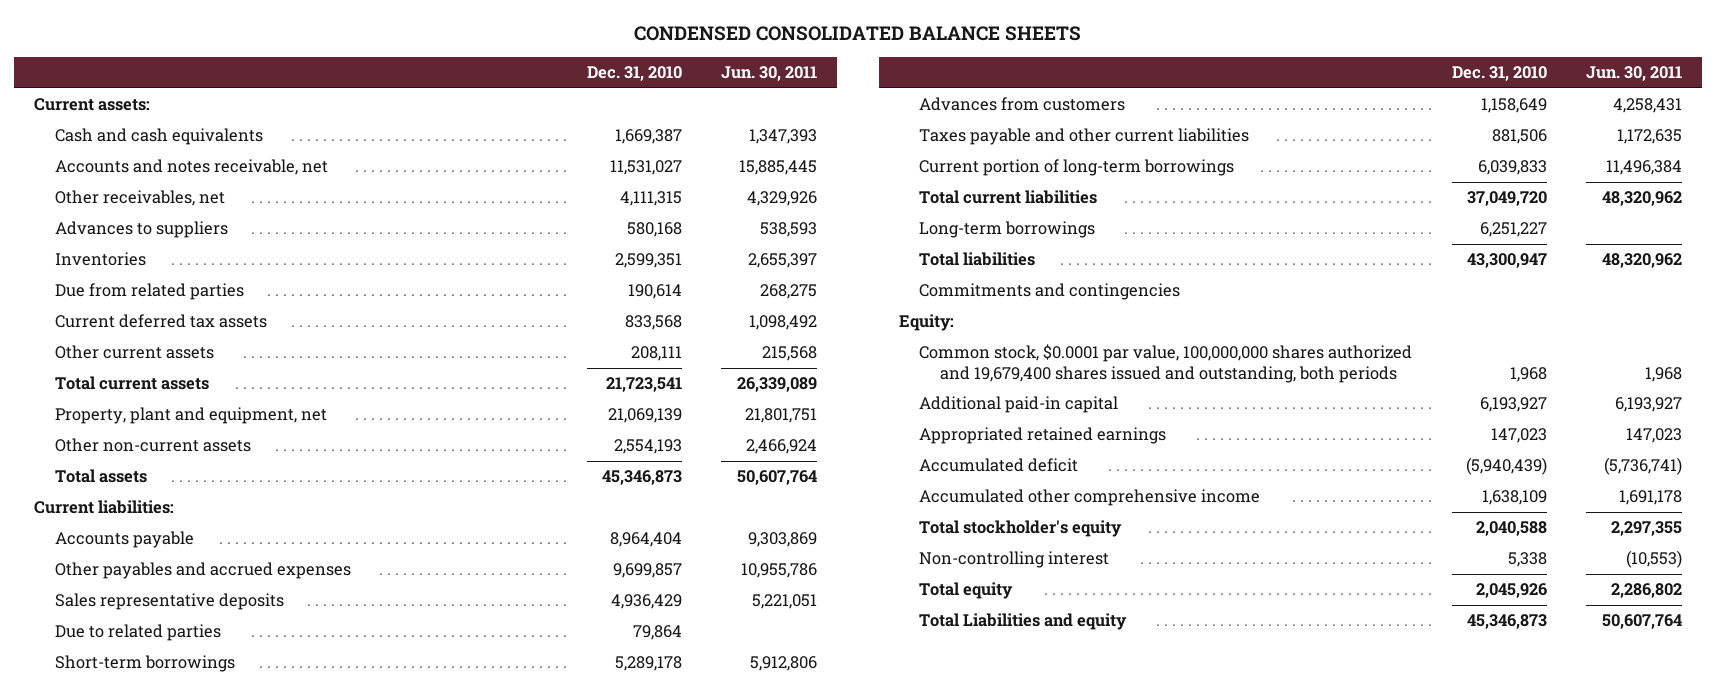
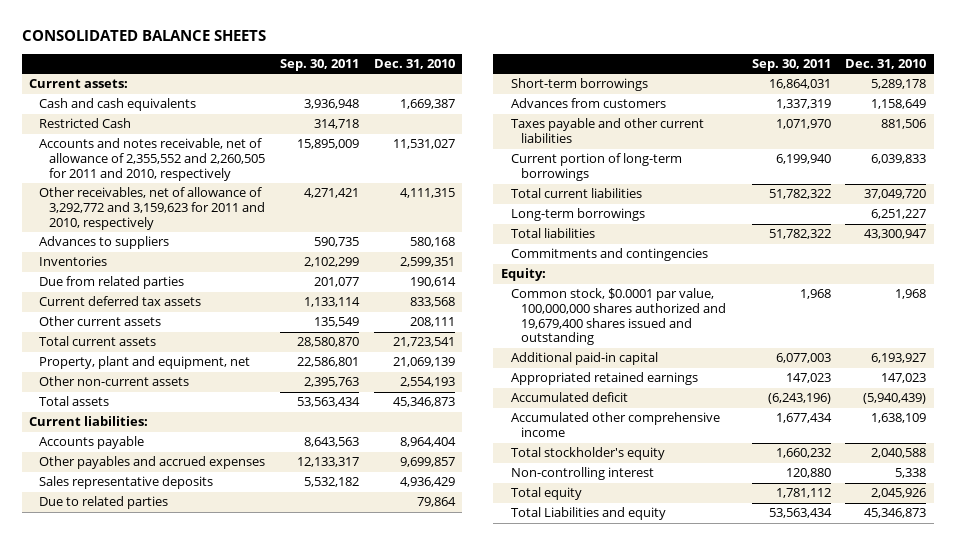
- CONDENSED CONSOLIDATED BALANCE SHEETS
+ CONSOLIDATED BALANCE SHEETS
- | Dec. 31, 2010 | Jun. 30, 2011
+ | Sep. 30, 2011 | Dec. 31, 2010
- Accounts and notes receivable, net | 11,531,027 | 15,885,445
- Other receivables, net | 4,111,315 | 4,329,926
+ Restricted Cash | 314,718 |
+ Accounts and notes receivable, net of allowance of 2,355,552 and 2,260,505 for 2011 and 2010, respectively | 15,895,009 | 11,531,027
+ Other receivables, net of allowance of 3,292,772 and 3,159,623 for 2011 and 2010, respectively | 4,271,421 | 4,111,315
- Common stock, $0.0001 par value, 100,000,000 shares authorized and 19,679,400 shares issued and outstanding, both periods | 1,968 | 1,968
+ Common stock, $0.0001 par value, 100,000,000 shares authorized and 19,679,400 shares issued and outstanding | 1,968 | 1,968

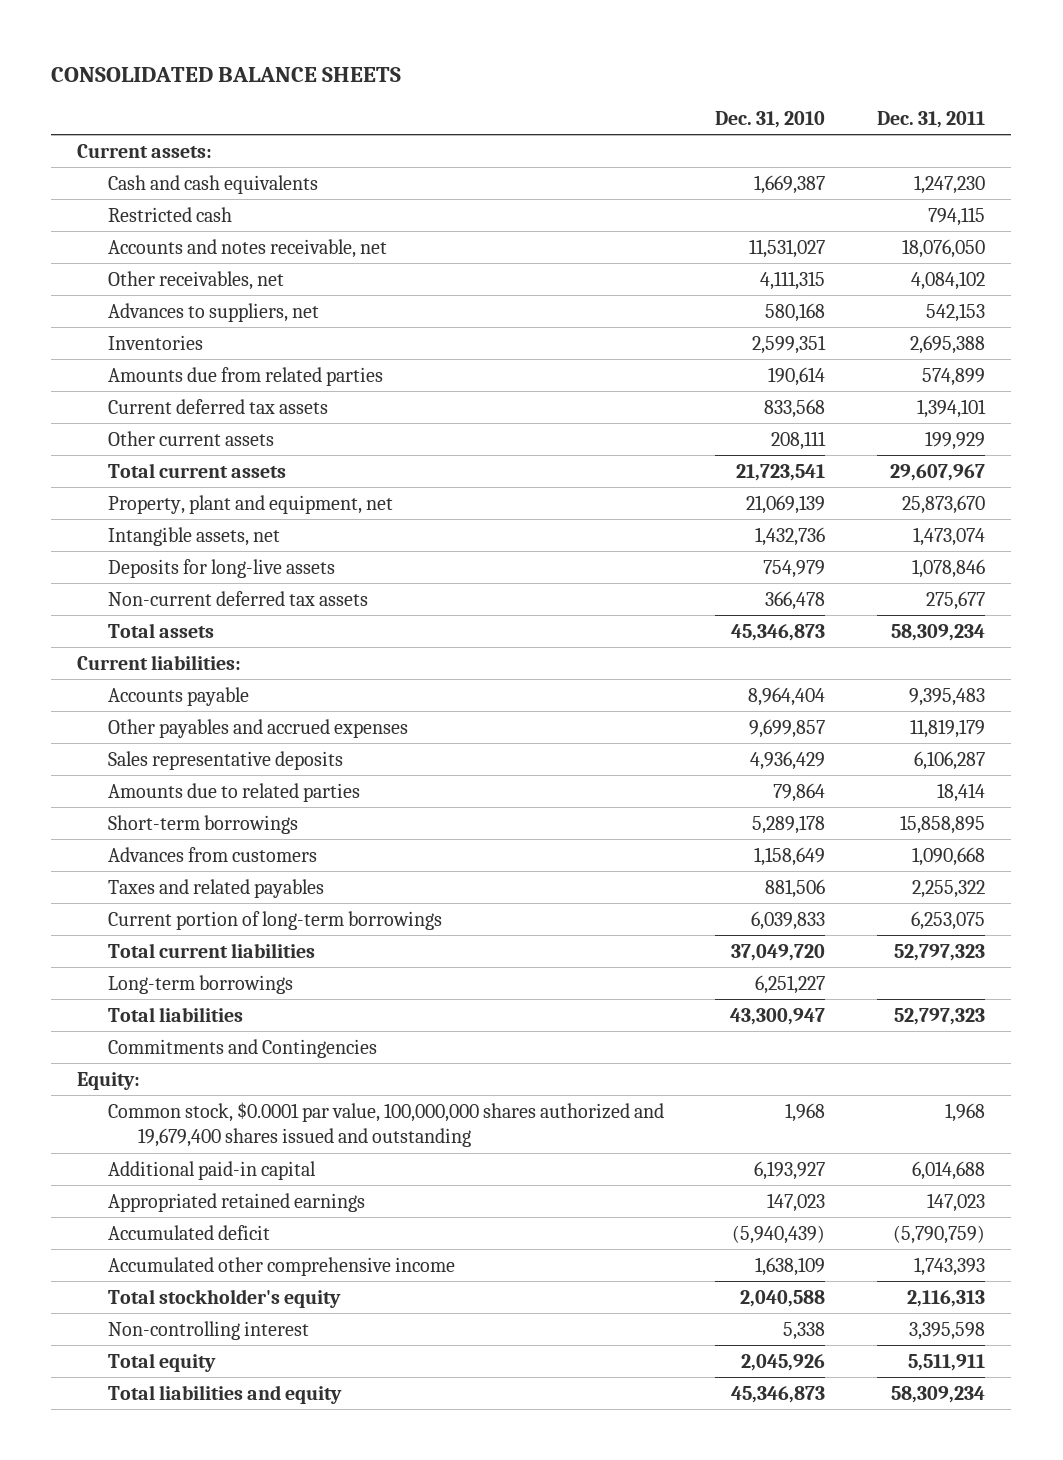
- | Sep. 30, 2011 | Dec. 31, 2010
+ | Dec. 31, 2010 | Dec. 31, 2011
- Restricted Cash | 314,718 |
- Accounts and notes receivable, net of allowance of 2,355,552 and 2,260,505 for 2011 and 2010, respectively | 15,895,009 | 11,531,027
- Other receivables, net of allowance of 3,292,772 and 3,159,623 for 2011 and 2010, respectively | 4,271,421 | 4,111,315
- Advances to suppliers | 590,735 | 580,168
+ Restricted cash | | 794,115
+ Accounts and notes receivable, net | 11,531,027 | 18,076,050
+ Other receivables, net | 4,111,315 | 4,084,102
+ Advances to suppliers, net | 580,168 | 542,153
- Due from related parties | 201,077 | 190,614
+ Amounts due from related parties | 190,614 | 574,899
- Other non-current assets | 2,395,763 | 2,554,193
+ Intangible assets, net | 1,432,736 | 1,473,074
+ Deposits for long-live assets | 754,979 | 1,078,846
+ Non-current deferred tax assets | 366,478 | 275,677
- Due to related parties | | 79,864
+ Amounts due to related parties | 79,864 | 18,414
- Taxes payable and other current liabilities | 1,071,970 | 881,506
+ Taxes and related payables | 881,506 | 2,255,322
- Commitments and contingencies
+ Commitments and Contingencies
- Total Liabilities and equity | 53,563,434 | 45,346,873
+ Total liabilities and equity | 45,346,873 | 58,309,234

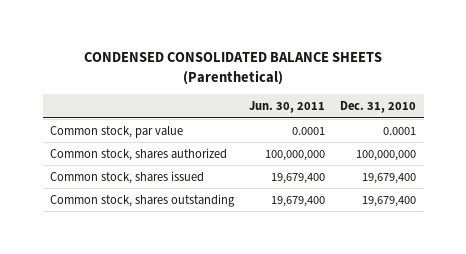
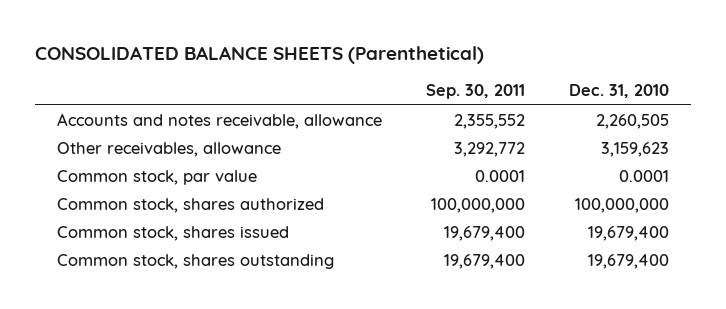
- CONDENSED CONSOLIDATED BALANCE SHEETS (Parenthetical)
+ CONSOLIDATED BALANCE SHEETS (Parenthetical)
- | Jun. 30, 2011 | Dec. 31, 2010
+ | Sep. 30, 2011 | Dec. 31, 2010
+ Accounts and notes receivable, allowance | 2,355,552 | 2,260,505
+ Other receivables, allowance | 3,292,772 | 3,159,623

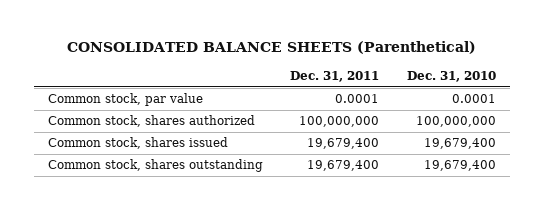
- | Sep. 30, 2011 | Dec. 31, 2010
+ | Dec. 31, 2011 | Dec. 31, 2010
- Accounts and notes receivable, allowance | 2,355,552 | 2,260,505
- Other receivables, allowance | 3,292,772 | 3,159,623

